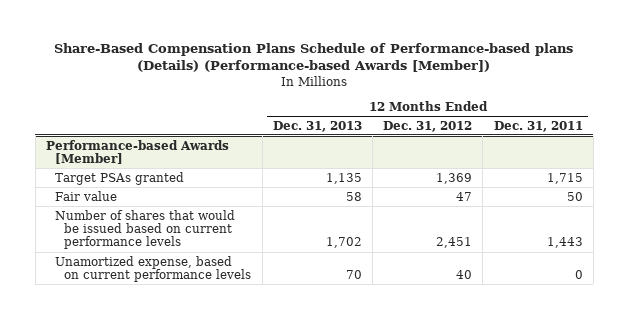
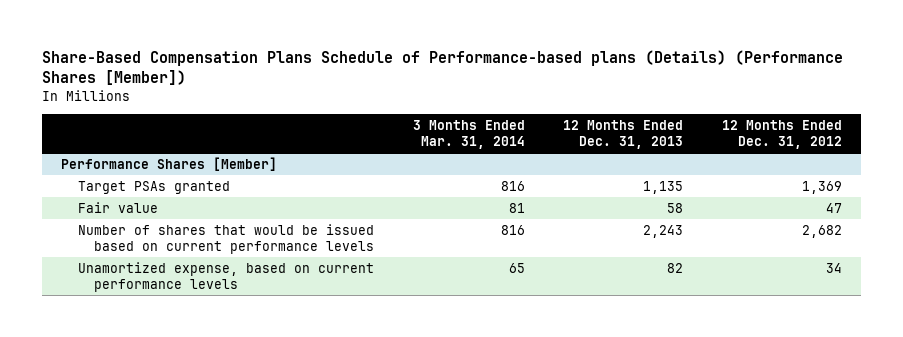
- Share-Based Compensation Plans Schedule of Performance-based plans (Details) (Performance-based Awards [Member])
+ Share-Based Compensation Plans Schedule of Performance-based plans (Details) (Performance Shares [Member])
- | 12 Months Ended Dec. 31, 2013 | 12 Months Ended Dec. 31, 2012 | 12 Months Ended Dec. 31, 2011
+ | 3 Months Ended Mar. 31, 2014 | 12 Months Ended Dec. 31, 2013 | 12 Months Ended Dec. 31, 2012
- Performance-based Awards [Member]
+ Performance Shares [Member]
- Number of shares that would be issued based on current performance levels | 1,702 | 2,451 | 1,443
- Unamortized expense, based on current performance levels | 70 | 40 | 0
+ Number of shares that would be issued based on current performance levels | 816 | 2,243 | 2,682
+ Unamortized expense, based on current performance levels | 65 | 82 | 34

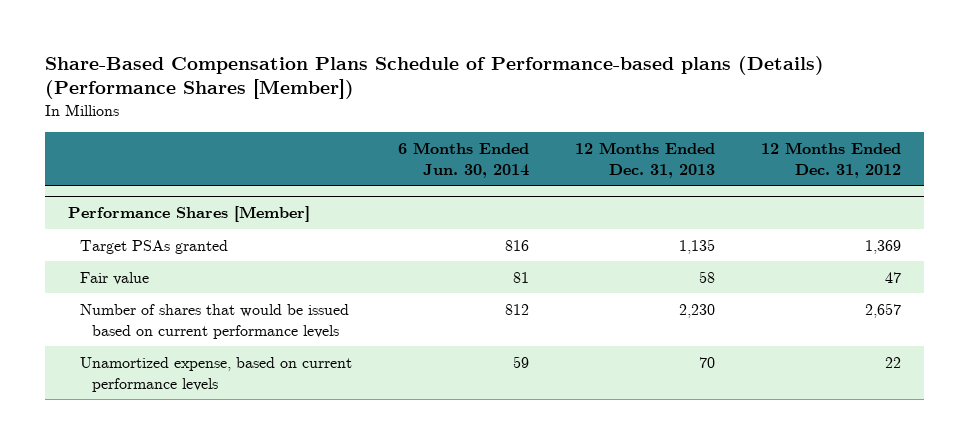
- | 3 Months Ended Mar. 31, 2014 | 12 Months Ended Dec. 31, 2013 | 12 Months Ended Dec. 31, 2012
+ | 6 Months Ended Jun. 30, 2014 | 12 Months Ended Dec. 31, 2013 | 12 Months Ended Dec. 31, 2012
@ Performance Shares [Member]
- Number of shares that would be issued based on current performance levels | 816 | 2,243 | 2,682
- Unamortized expense, based on current performance levels | 65 | 82 | 34
+ Number of shares that would be issued based on current performance levels | 812 | 2,230 | 2,657
+ Unamortized expense, based on current performance levels | 59 | 70 | 22

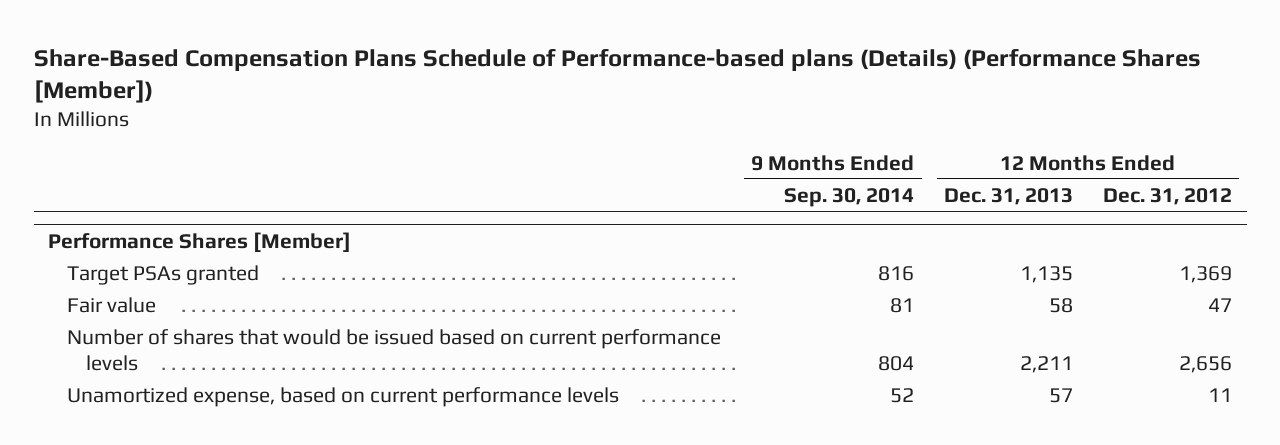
- | 6 Months Ended Jun. 30, 2014 | 12 Months Ended Dec. 31, 2013 | 12 Months Ended Dec. 31, 2012
+ | 9 Months Ended Sep. 30, 2014 | 12 Months Ended Dec. 31, 2013 | 12 Months Ended Dec. 31, 2012
@ Performance Shares [Member]
- Number of shares that would be issued based on current performance levels | 812 | 2,230 | 2,657
- Unamortized expense, based on current performance levels | 59 | 70 | 22
+ Number of shares that would be issued based on current performance levels | 804 | 2,211 | 2,656
+ Unamortized expense, based on current performance levels | 52 | 57 | 11

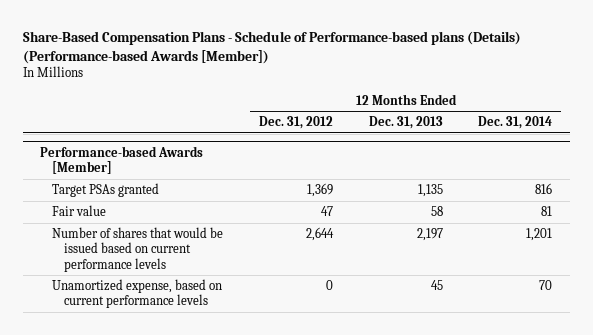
- Share-Based Compensation Plans Schedule of Performance-based plans (Details) (Performance Shares [Member])
+ Share-Based Compensation Plans - Schedule of Performance-based plans (Details) (Performance-based Awards [Member])
- | 9 Months Ended Sep. 30, 2014 | 12 Months Ended Dec. 31, 2013 | 12 Months Ended Dec. 31, 2012
+ | 12 Months Ended Dec. 31, 2012 | 12 Months Ended Dec. 31, 2013 | 12 Months Ended Dec. 31, 2014
- Performance Shares [Member]
+ Performance-based Awards [Member]
- Number of shares that would be issued based on current performance levels | 804 | 2,211 | 2,656
- Unamortized expense, based on current performance levels | 52 | 57 | 11
+ Number of shares that would be issued based on current performance levels | 2,644 | 2,197 | 1,201
+ Unamortized expense, based on current performance levels | 0 | 45 | 70

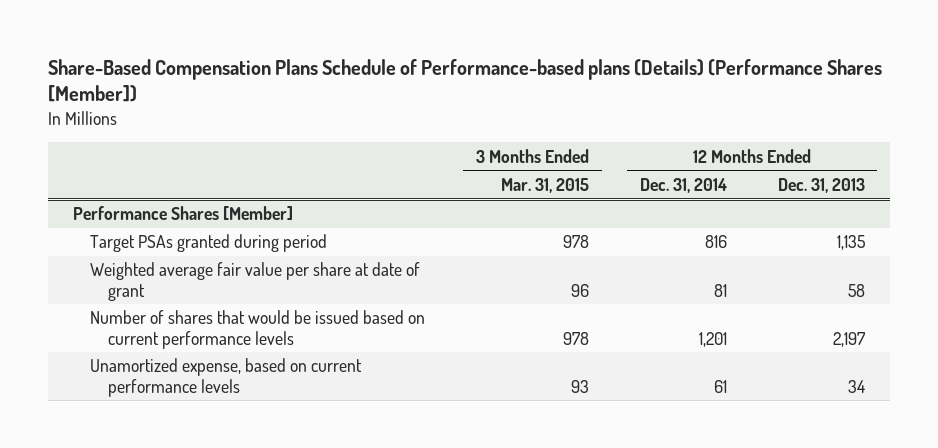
- Share-Based Compensation Plans - Schedule of Performance-based plans (Details) (Performance-based Awards [Member])
+ Share-Based Compensation Plans Schedule of Performance-based plans (Details) (Performance Shares [Member])
- | 12 Months Ended Dec. 31, 2012 | 12 Months Ended Dec. 31, 2013 | 12 Months Ended Dec. 31, 2014
+ | 3 Months Ended Mar. 31, 2015 | 12 Months Ended Dec. 31, 2014 | 12 Months Ended Dec. 31, 2013
- Performance-based Awards [Member]
- Target PSAs granted | 1,369 | 1,135 | 816
- Fair value | 47 | 58 | 81
+ Performance Shares [Member]
+ Target PSAs granted during period | 978 | 816 | 1,135
+ Weighted average fair value per share at date of grant | 96 | 81 | 58
- Unamortized expense, based on current performance levels | 0 | 45 | 70
+ Unamortized expense, based on current performance levels | 93 | 61 | 34

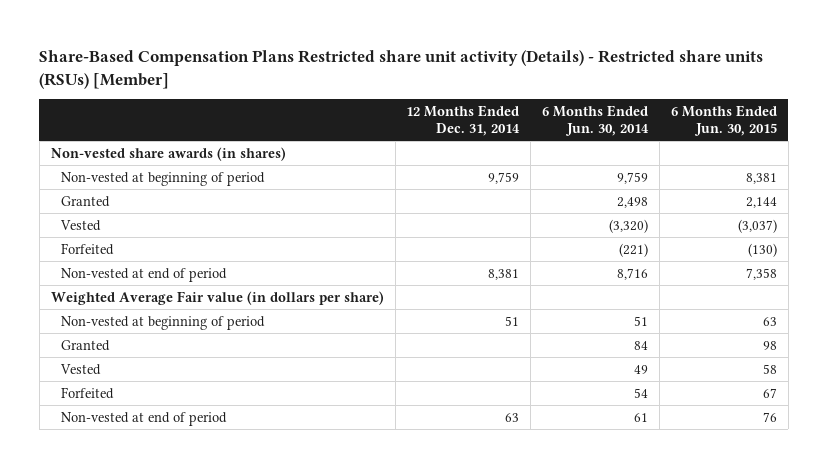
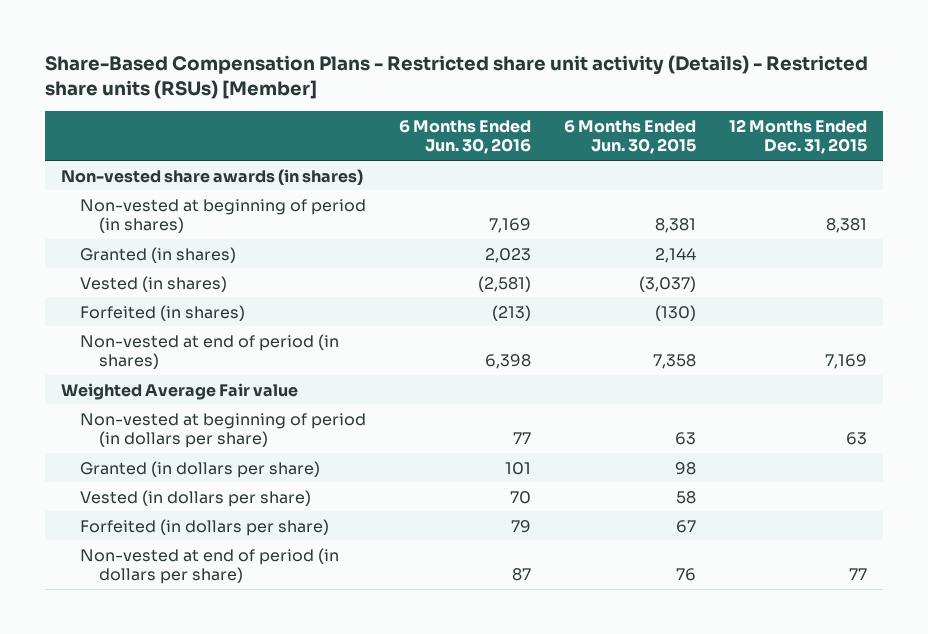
- Share-Based Compensation Plans Restricted share unit activity (Details) - Restricted share units (RSUs) [Member]
+ Share-Based Compensation Plans - Restricted share unit activity (Details) - Restricted share units (RSUs) [Member]
- | 12 Months Ended Dec. 31, 2014 | 6 Months Ended Jun. 30, 2014 | 6 Months Ended Jun. 30, 2015
+ | 6 Months Ended Jun. 30, 2016 | 6 Months Ended Jun. 30, 2015 | 12 Months Ended Dec. 31, 2015
- Non-vested at beginning of period | 9,759 | 9,759 | 8,381
- Granted | | 2,498 | 2,144
- Vested | | (3,320) | (3,037)
- Forfeited | | (221) | (130)
- Non-vested at end of period | 8,381 | 8,716 | 7,358
- Weighted Average Fair value (in dollars per share)
- Non-vested at beginning of period | 51 | 51 | 63
- Granted | | 84 | 98
- Vested | | 49 | 58
- Forfeited | | 54 | 67
- Non-vested at end of period | 63 | 61 | 76
+ Non-vested at beginning of period (in shares) | 7,169 | 8,381 | 8,381
+ Granted (in shares) | 2,023 | 2,144 |
+ Vested (in shares) | (2,581) | (3,037) |
+ Forfeited (in shares) | (213) | (130) |
+ Non-vested at end of period (in shares) | 6,398 | 7,358 | 7,169
+ Weighted Average Fair value
+ Non-vested at beginning of period (in dollars per share) | 77 | 63 | 63
+ Granted (in dollars per share) | 101 | 98 |
+ Vested (in dollars per share) | 70 | 58 |
+ Forfeited (in dollars per share) | 79 | 67 |
+ Non-vested at end of period (in dollars per share) | 87 | 76 | 77

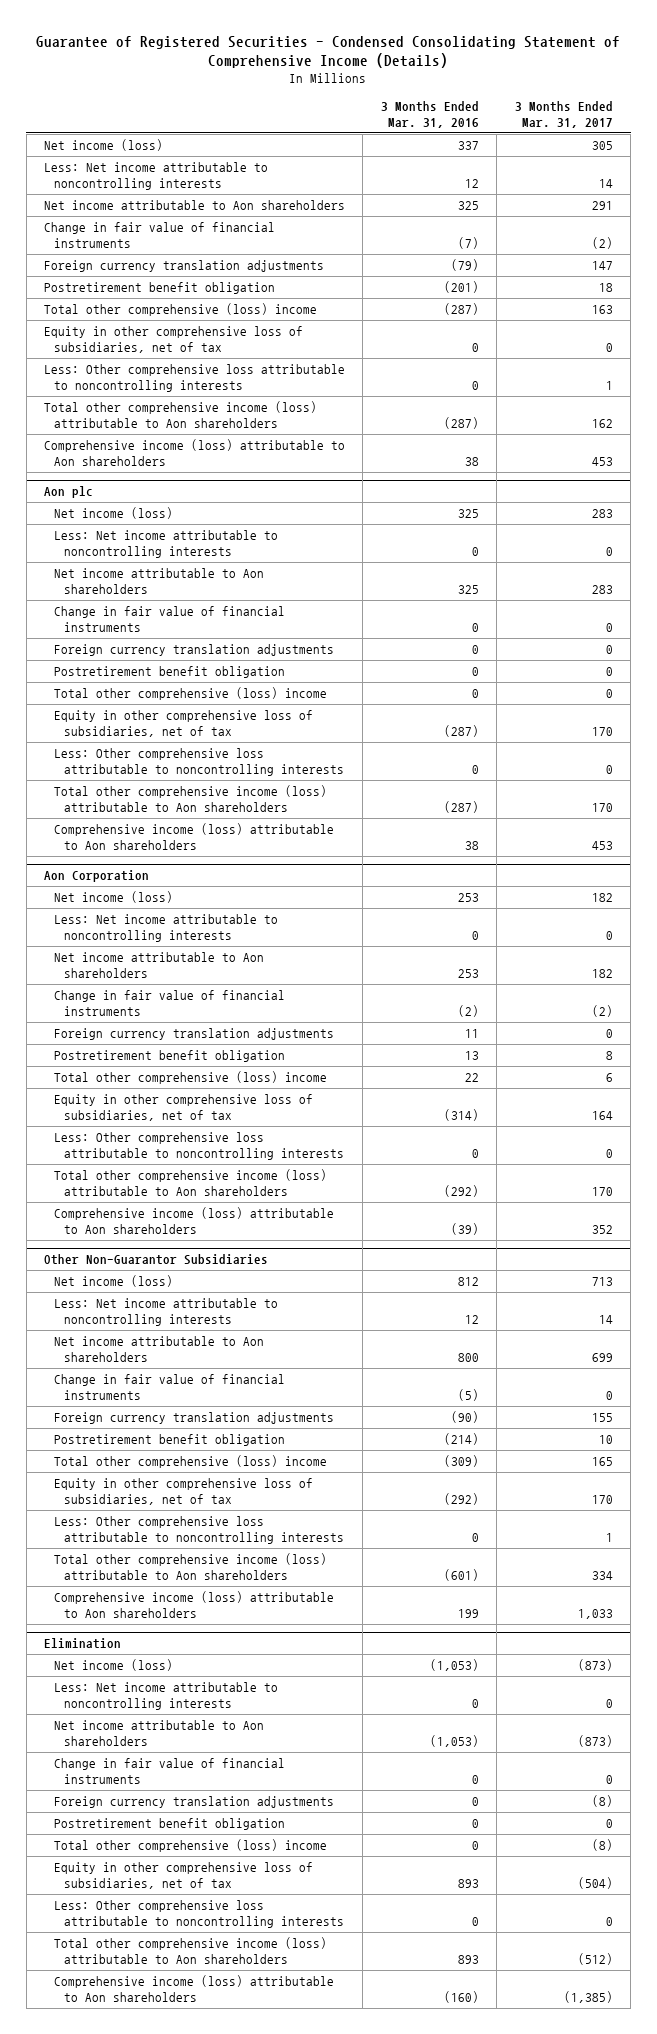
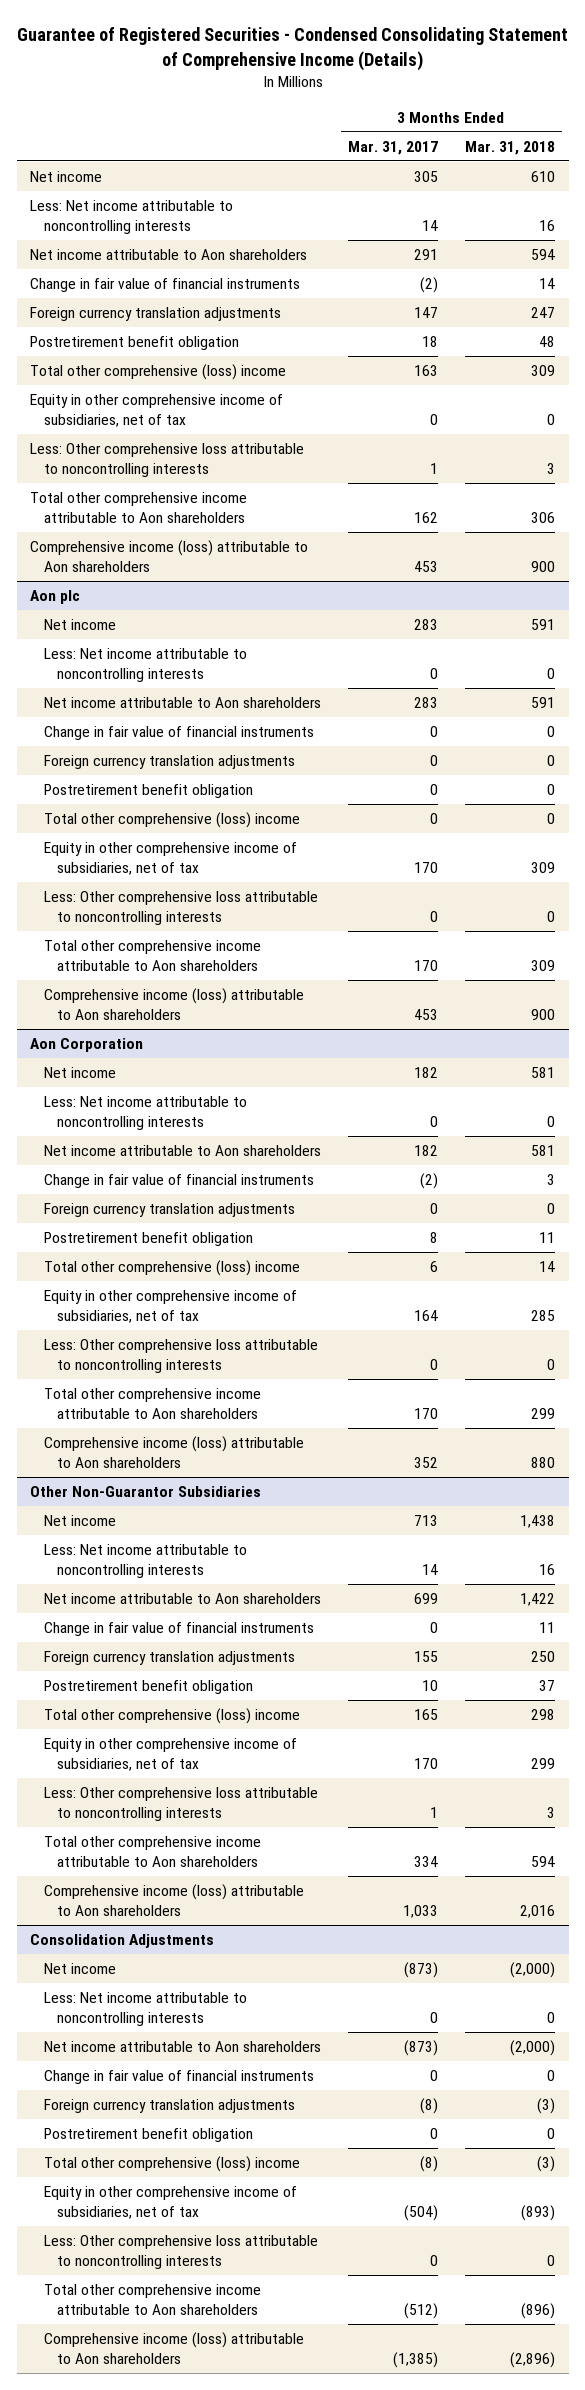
- | 3 Months Ended Mar. 31, 2016 | 3 Months Ended Mar. 31, 2017
+ | 3 Months Ended Mar. 31, 2017 | 3 Months Ended Mar. 31, 2018
- Net income (loss) | 337 | 305
+ Net income | 305 | 610
- Equity in other comprehensive loss of subsidiaries, net of tax | 0 | 0
+ Equity in other comprehensive income of subsidiaries, net of tax | 0 | 0
- Total other comprehensive income (loss) attributable to Aon shareholders | (287) | 162
+ Total other comprehensive income attributable to Aon shareholders | 162 | 306
@ Aon plc
- Net income (loss) | 325 | 283
+ Net income | 283 | 591
- Equity in other comprehensive loss of subsidiaries, net of tax | (287) | 170
+ Equity in other comprehensive income of subsidiaries, net of tax | 170 | 309
- Total other comprehensive income (loss) attributable to Aon shareholders | (287) | 170
+ Total other comprehensive income attributable to Aon shareholders | 170 | 309
@ Aon Corporation
- Net income (loss) | 253 | 182
+ Net income | 182 | 581
- Equity in other comprehensive loss of subsidiaries, net of tax | (314) | 164
+ Equity in other comprehensive income of subsidiaries, net of tax | 164 | 285
- Total other comprehensive income (loss) attributable to Aon shareholders | (292) | 170
+ Total other comprehensive income attributable to Aon shareholders | 170 | 299
@ Other Non-Guarantor Subsidiaries
- Net income (loss) | 812 | 713
+ Net income | 713 | 1,438
- Equity in other comprehensive loss of subsidiaries, net of tax | (292) | 170
+ Equity in other comprehensive income of subsidiaries, net of tax | 170 | 299
- Total other comprehensive income (loss) attributable to Aon shareholders | (601) | 334
+ Total other comprehensive income attributable to Aon shareholders | 334 | 594
- Elimination
- Net income (loss) | (1,053) | (873)
+ Consolidation Adjustments
+ Net income | (873) | (2,000)
- Equity in other comprehensive loss of subsidiaries, net of tax | 893 | (504)
+ Equity in other comprehensive income of subsidiaries, net of tax | (504) | (893)
- Total other comprehensive income (loss) attributable to Aon shareholders | 893 | (512)
+ Total other comprehensive income attributable to Aon shareholders | (512) | (896)

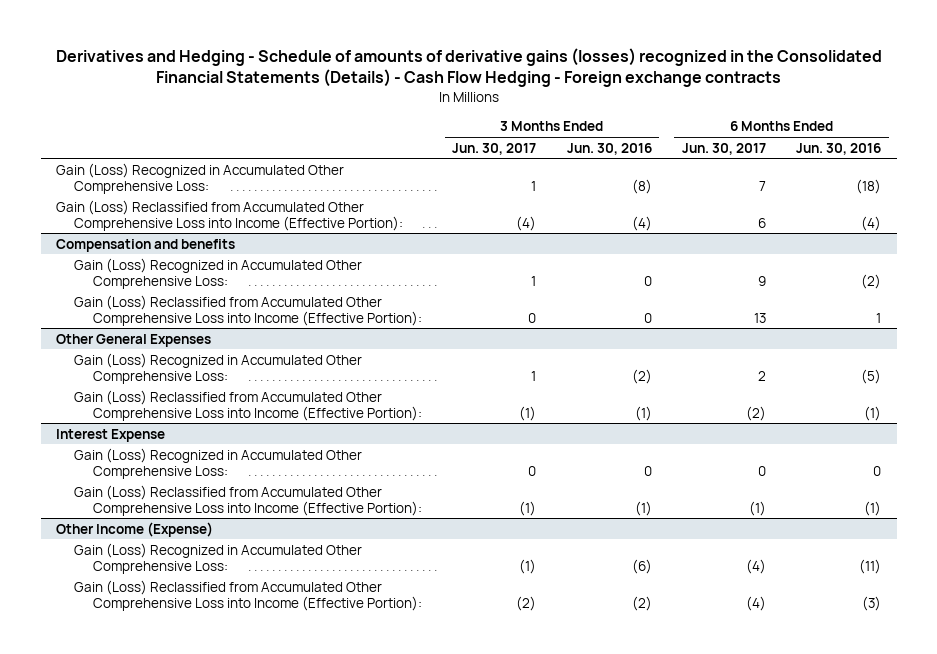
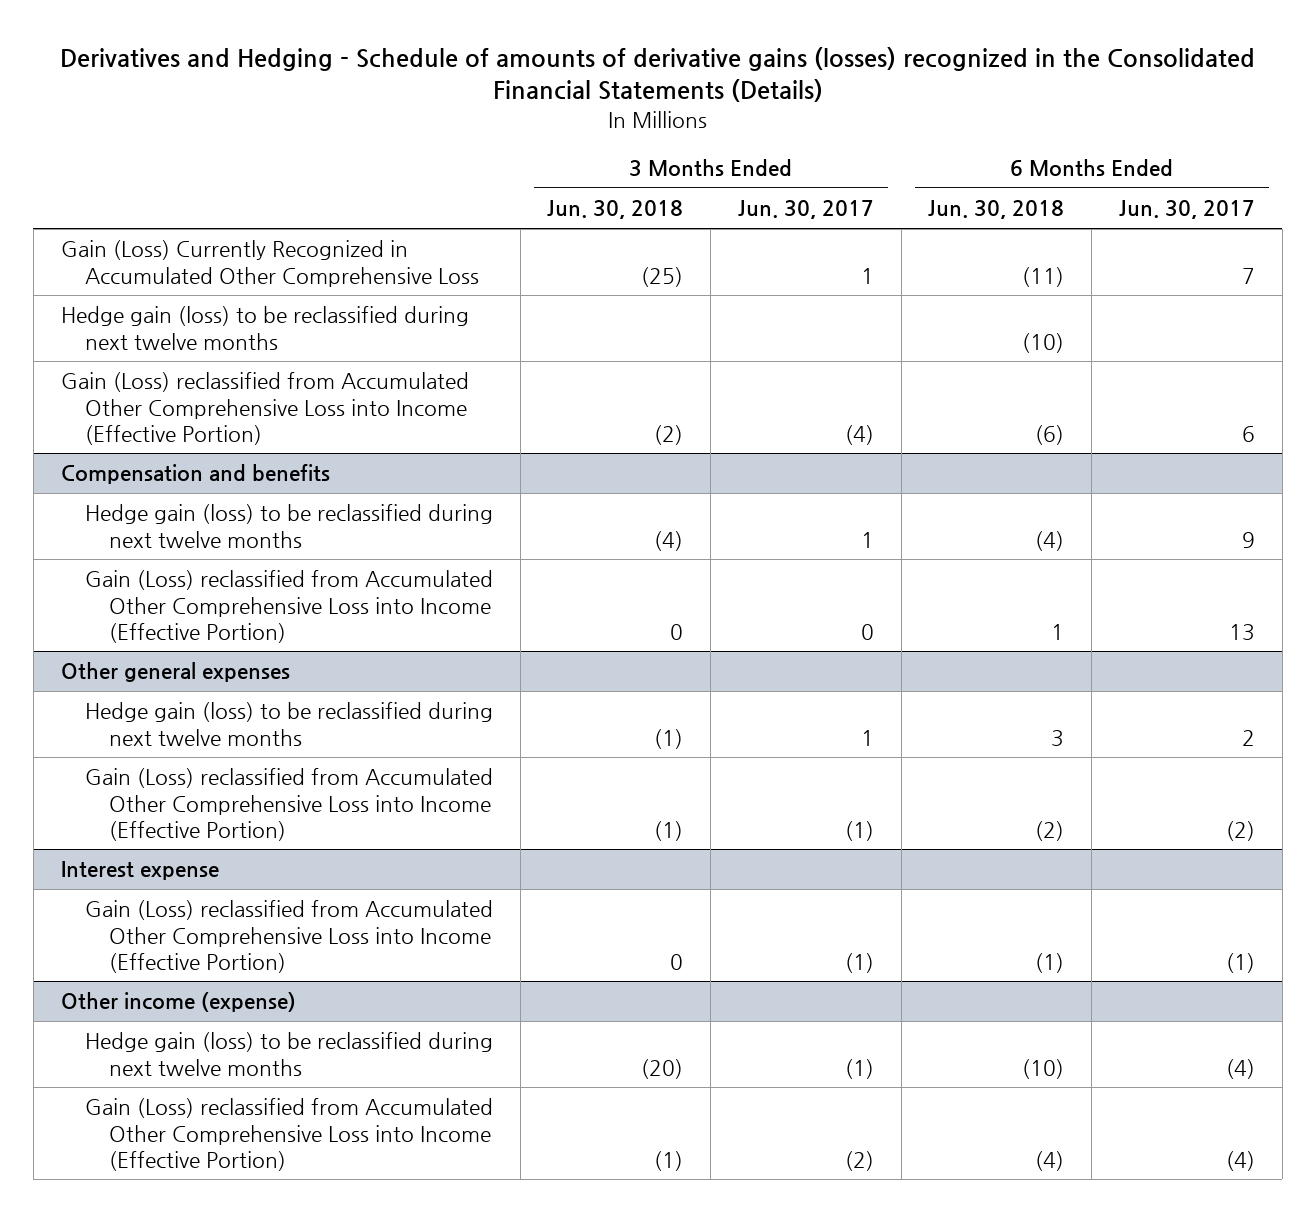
- Derivatives and Hedging - Schedule of amounts of derivative gains (losses) recognized in the Consolidated Financial Statements (Details) - Cash Flow Hedging - Foreign exchange contracts
+ Derivatives and Hedging - Schedule of amounts of derivative gains (losses) recognized in the Consolidated Financial Statements (Details)
- | 3 Months Ended Jun. 30, 2017 | 3 Months Ended Jun. 30, 2016 | 6 Months Ended Jun. 30, 2017 | 6 Months Ended Jun. 30, 2016
+ | 3 Months Ended Jun. 30, 2018 | 3 Months Ended Jun. 30, 2017 | 6 Months Ended Jun. 30, 2018 | 6 Months Ended Jun. 30, 2017
- Gain (Loss) Recognized in Accumulated Other Comprehensive Loss: | 1 | (8) | 7 | (18)
- Gain (Loss) Reclassified from Accumulated Other Comprehensive Loss into Income (Effective Portion): | (4) | (4) | 6 | (4)
+ Gain (Loss) Currently Recognized in Accumulated Other Comprehensive Loss | (25) | 1 | (11) | 7
+ Hedge gain (loss) to be reclassified during next twelve months | | | (10) |
+ Gain (Loss) reclassified from Accumulated Other Comprehensive Loss into Income (Effective Portion) | (2) | (4) | (6) | 6
@ Compensation and benefits
- Gain (Loss) Recognized in Accumulated Other Comprehensive Loss: | 1 | 0 | 9 | (2)
- Gain (Loss) Reclassified from Accumulated Other Comprehensive Loss into Income (Effective Portion): | 0 | 0 | 13 | 1
- Other General Expenses
- Gain (Loss) Recognized in Accumulated Other Comprehensive Loss: | 1 | (2) | 2 | (5)
- Gain (Loss) Reclassified from Accumulated Other Comprehensive Loss into Income (Effective Portion): | (1) | (1) | (2) | (1)
- Interest Expense
- Gain (Loss) Recognized in Accumulated Other Comprehensive Loss: | 0 | 0 | 0 | 0
- Gain (Loss) Reclassified from Accumulated Other Comprehensive Loss into Income (Effective Portion): | (1) | (1) | (1) | (1)
- Other Income (Expense)
- Gain (Loss) Recognized in Accumulated Other Comprehensive Loss: | (1) | (6) | (4) | (11)
- Gain (Loss) Reclassified from Accumulated Other Comprehensive Loss into Income (Effective Portion): | (2) | (2) | (4) | (3)
@ Compensation and benefits
+ Hedge gain (loss) to be reclassified during next twelve months | (4) | 1 | (4) | 9
+ Gain (Loss) reclassified from Accumulated Other Comprehensive Loss into Income (Effective Portion) | 0 | 0 | 1 | 13
+ Other general expenses
+ Hedge gain (loss) to be reclassified during next twelve months | (1) | 1 | 3 | 2
+ Gain (Loss) reclassified from Accumulated Other Comprehensive Loss into Income (Effective Portion) | (1) | (1) | (2) | (2)
+ Interest expense
+ Gain (Loss) reclassified from Accumulated Other Comprehensive Loss into Income (Effective Portion) | 0 | (1) | (1) | (1)
+ Other income (expense)
+ Hedge gain (loss) to be reclassified during next twelve months | (20) | (1) | (10) | (4)
+ Gain (Loss) reclassified from Accumulated Other Comprehensive Loss into Income (Effective Portion) | (1) | (2) | (4) | (4)

